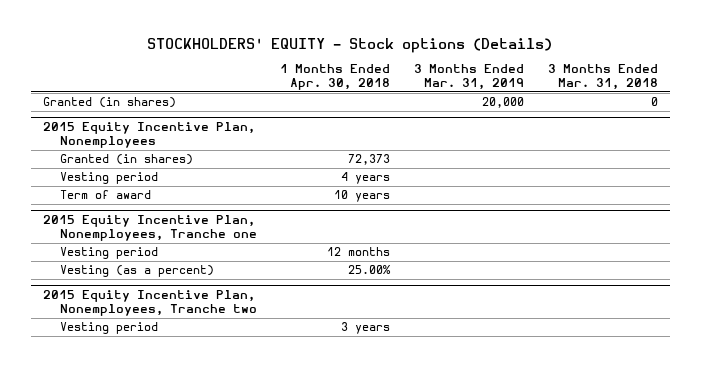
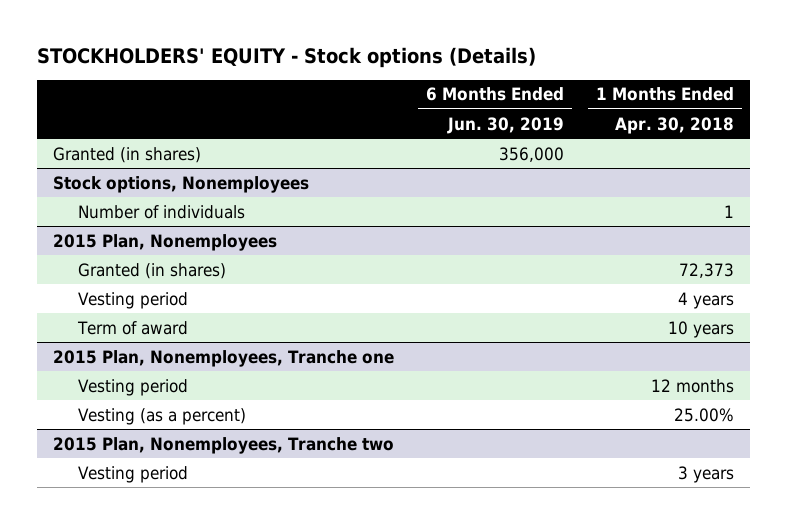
- | 1 Months Ended Apr. 30, 2018 | 3 Months Ended Mar. 31, 2019 | 3 Months Ended Mar. 31, 2018
+ | 6 Months Ended Jun. 30, 2019 | 1 Months Ended Apr. 30, 2018
- 2015 Equity Incentive Plan, Nonemployees
+ Stock options, Nonemployees
+ Number of individuals | | 1
+ 2015 Plan, Nonemployees
- 2015 Equity Incentive Plan, Nonemployees, Tranche one
+ 2015 Plan, Nonemployees, Tranche one
- 2015 Equity Incentive Plan, Nonemployees, Tranche two
+ 2015 Plan, Nonemployees, Tranche two

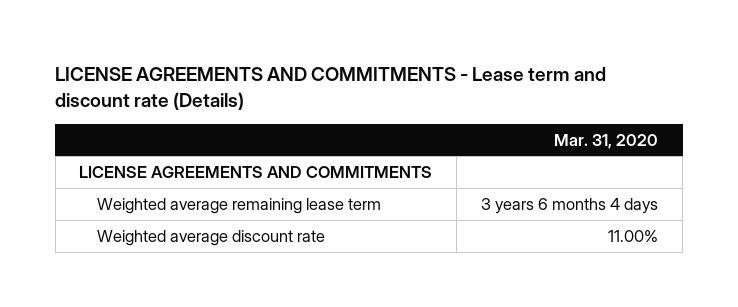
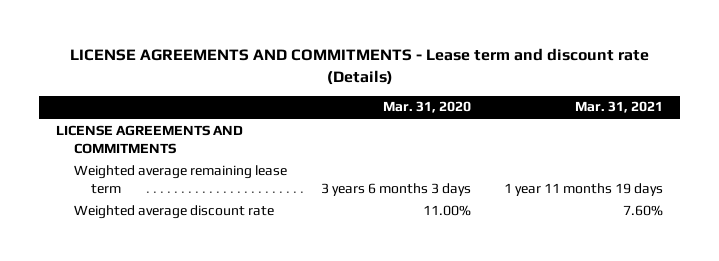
- | Mar. 31, 2020
+ | Mar. 31, 2020 | Mar. 31, 2021
- Weighted average remaining lease term | 3 years 6 months 4 days
+ Weighted average remaining lease term | 3 years 6 months 3 days | 1 year 11 months 19 days

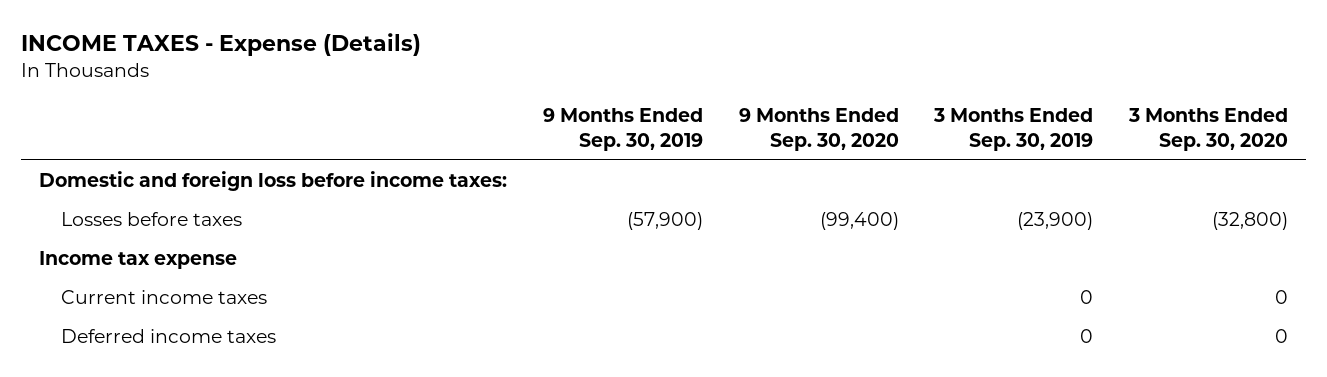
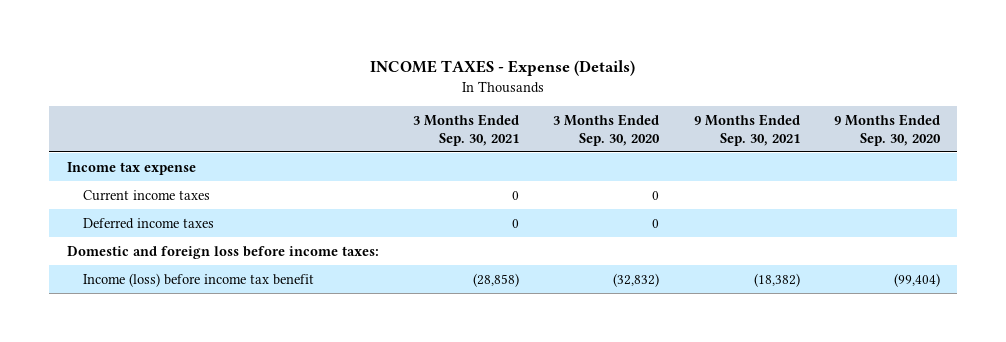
- | 9 Months Ended Sep. 30, 2019 | 9 Months Ended Sep. 30, 2020 | 3 Months Ended Sep. 30, 2019 | 3 Months Ended Sep. 30, 2020
+ | 3 Months Ended Sep. 30, 2021 | 3 Months Ended Sep. 30, 2020 | 9 Months Ended Sep. 30, 2021 | 9 Months Ended Sep. 30, 2020
- Losses before taxes | (57,900) | (99,400) | (23,900) | (32,800)
moved down: Domestic and foreign loss before income taxes:
+ Income (loss) before income tax benefit | (28,858) | (32,832) | (18,382) | (99,404)

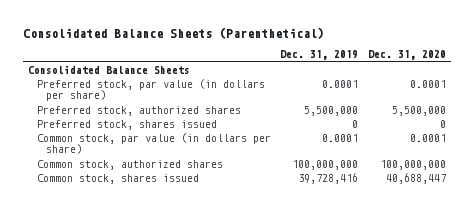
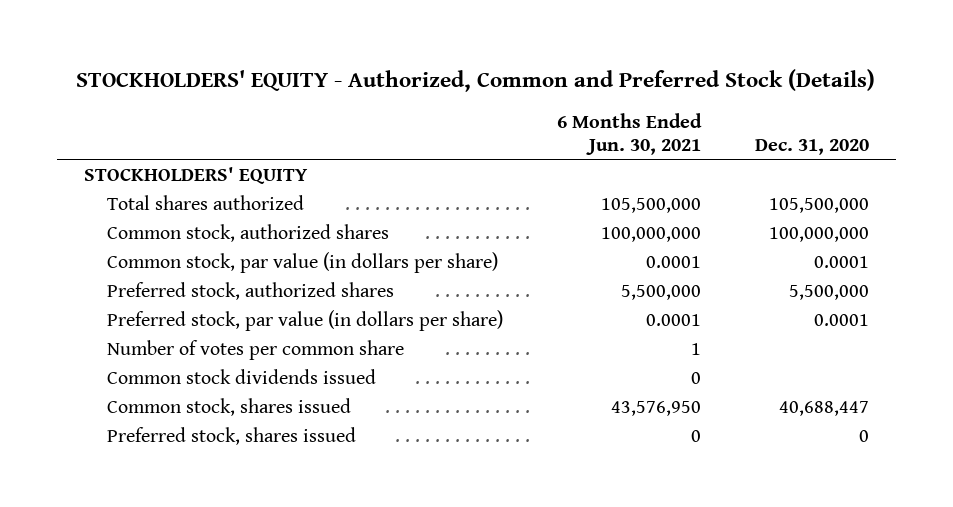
- Consolidated Balance Sheets (Parenthetical)
+ STOCKHOLDERS' EQUITY - Authorized, Common and Preferred Stock (Details)
- | Dec. 31, 2019 | Dec. 31, 2020
+ | 6 Months Ended Jun. 30, 2021 | Dec. 31, 2020
- Consolidated Balance Sheets
+ STOCKHOLDERS' EQUITY
+ Total shares authorized | 105,500,000 | 105,500,000
moved down: Common stock, par value (in dollars per share) | 0.0001 | 0.0001
moved down: Preferred stock, authorized shares | 5,500,000 | 5,500,000
moved down: Preferred stock, par value (in dollars per share) | 0.0001 | 0.0001
+ Number of votes per common share | 1 |
+ Common stock dividends issued | 0 |
moved down: Preferred stock, shares issued | 0 | 0

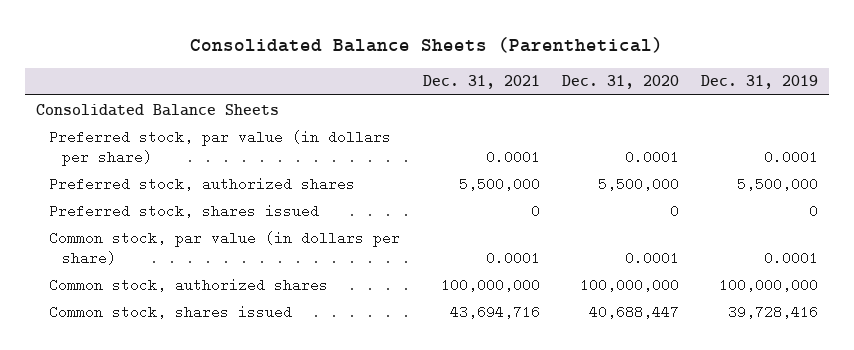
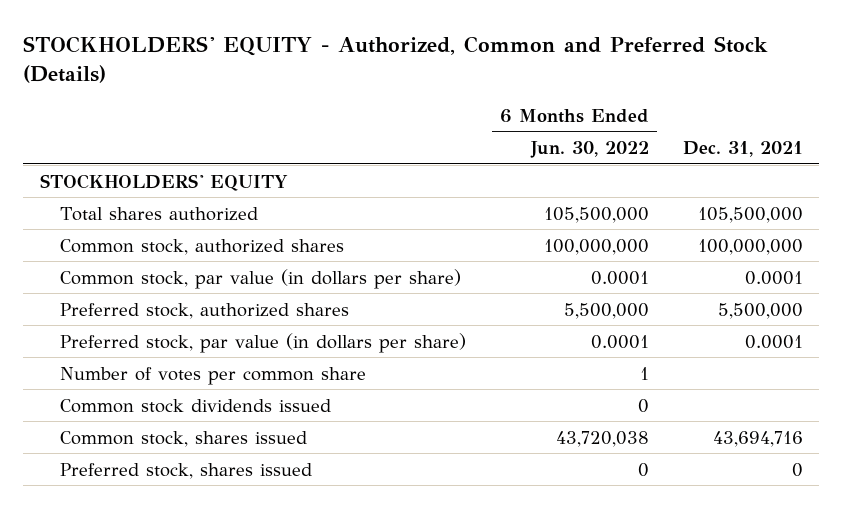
- Consolidated Balance Sheets (Parenthetical)
+ STOCKHOLDERS' EQUITY - Authorized, Common and Preferred Stock (Details)
- | Dec. 31, 2021 | Dec. 31, 2020 | Dec. 31, 2019
+ | 6 Months Ended Jun. 30, 2022 | Dec. 31, 2021
- Consolidated Balance Sheets
+ STOCKHOLDERS' EQUITY
+ Total shares authorized | 105,500,000 | 105,500,000
moved down: Common stock, par value (in dollars per share) | 0.0001 | 0.0001
moved down: Preferred stock, authorized shares | 5,500,000 | 5,500,000
moved down: Preferred stock, par value (in dollars per share) | 0.0001 | 0.0001
+ Number of votes per common share | 1 |
+ Common stock dividends issued | 0 |
moved down: Preferred stock, shares issued | 0 | 0

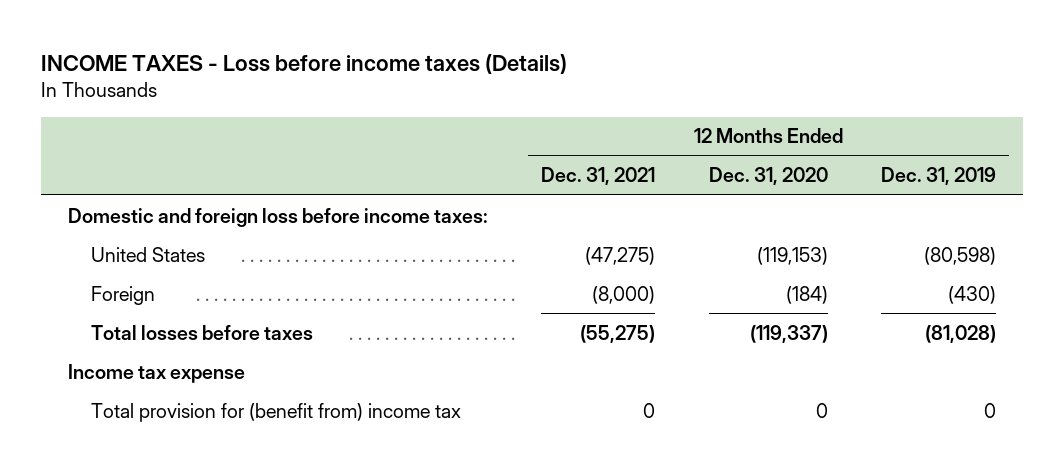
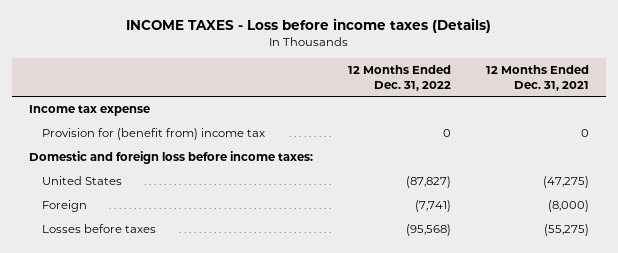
- | 12 Months Ended Dec. 31, 2021 | 12 Months Ended Dec. 31, 2020 | 12 Months Ended Dec. 31, 2019
+ | 12 Months Ended Dec. 31, 2022 | 12 Months Ended Dec. 31, 2021
moved up: Income tax expense
+ Provision for (benefit from) income tax | 0 | 0
- Total losses before taxes | (55,275) | (119,337) | (81,028)
- Total provision for (benefit from) income tax | 0 | 0 | 0
+ Losses before taxes | (95,568) | (55,275)

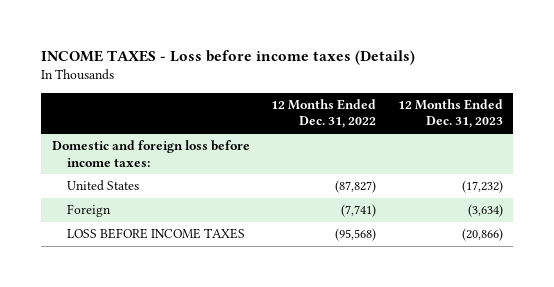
- | 12 Months Ended Dec. 31, 2022 | 12 Months Ended Dec. 31, 2021
+ | 12 Months Ended Dec. 31, 2022 | 12 Months Ended Dec. 31, 2023
- Income tax expense
- Provision for (benefit from) income tax | 0 | 0
- Losses before taxes | (95,568) | (55,275)
+ LOSS BEFORE INCOME TAXES | (95,568) | (20,866)

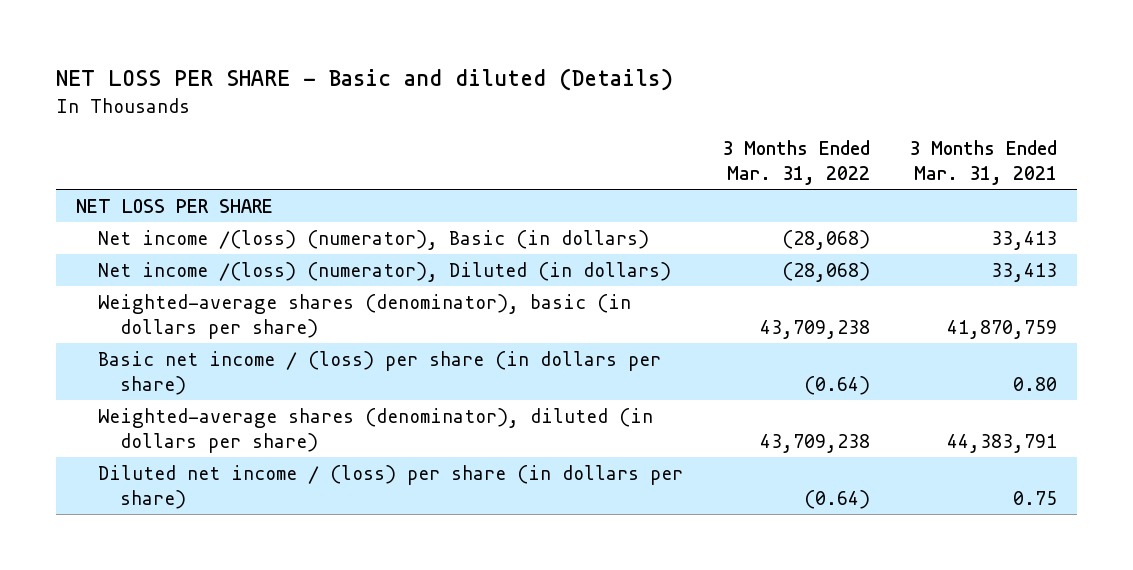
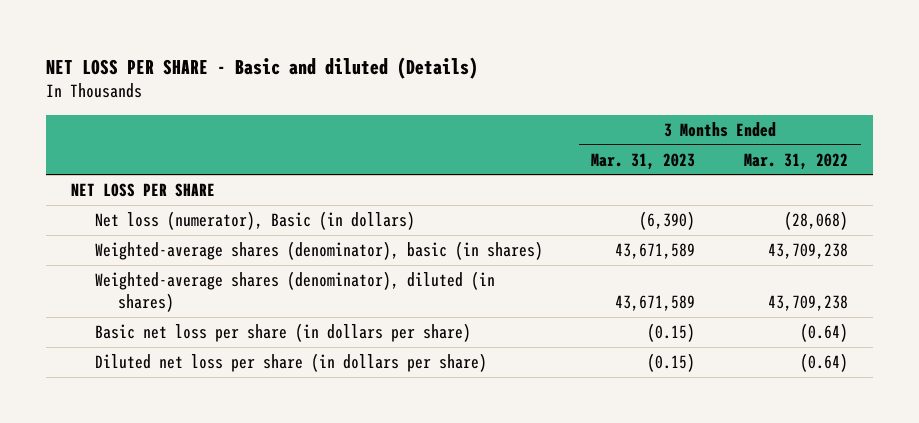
- | 3 Months Ended Mar. 31, 2022 | 3 Months Ended Mar. 31, 2021
+ | 3 Months Ended Mar. 31, 2023 | 3 Months Ended Mar. 31, 2022
- Net income /(loss) (numerator), Basic (in dollars) | (28,068) | 33,413
- Net income /(loss) (numerator), Diluted (in dollars) | (28,068) | 33,413
- Weighted-average shares (denominator), basic (in dollars per share) | 43,709,238 | 41,870,759
- Basic net income / (loss) per share (in dollars per share) | (0.64) | 0.80
- Weighted-average shares (denominator), diluted (in dollars per share) | 43,709,238 | 44,383,791
- Diluted net income / (loss) per share (in dollars per share) | (0.64) | 0.75
+ Net loss (numerator), Basic (in dollars) | (6,390) | (28,068)
+ Weighted-average shares (denominator), basic (in shares) | 43,671,589 | 43,709,238
+ Weighted-average shares (denominator), diluted (in shares) | 43,671,589 | 43,709,238
+ Basic net loss per share (in dollars per share) | (0.15) | (0.64)
+ Diluted net loss per share (in dollars per share) | (0.15) | (0.64)

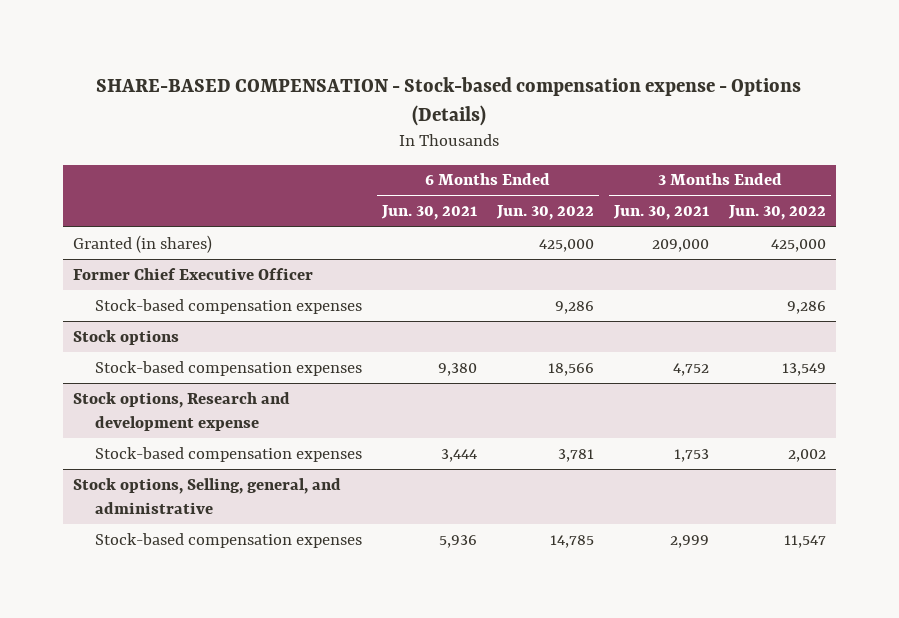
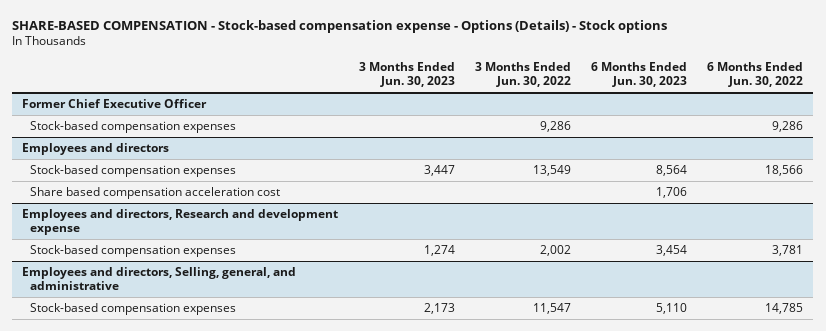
- SHARE-BASED COMPENSATION - Stock-based compensation expense - Options (Details)
+ SHARE-BASED COMPENSATION - Stock-based compensation expense - Options (Details) - Stock options
- | 6 Months Ended Jun. 30, 2021 | 6 Months Ended Jun. 30, 2022 | 3 Months Ended Jun. 30, 2021 | 3 Months Ended Jun. 30, 2022
+ | 3 Months Ended Jun. 30, 2023 | 3 Months Ended Jun. 30, 2022 | 6 Months Ended Jun. 30, 2023 | 6 Months Ended Jun. 30, 2022
- Granted (in shares) | | 425,000 | 209,000 | 425,000
- Stock options
+ Employees and directors
- Stock options, Research and development expense
+ Share based compensation acceleration cost | | | 1,706 |
+ Employees and directors, Research and development expense
- Stock options, Selling, general, and administrative
+ Employees and directors, Selling, general, and administrative

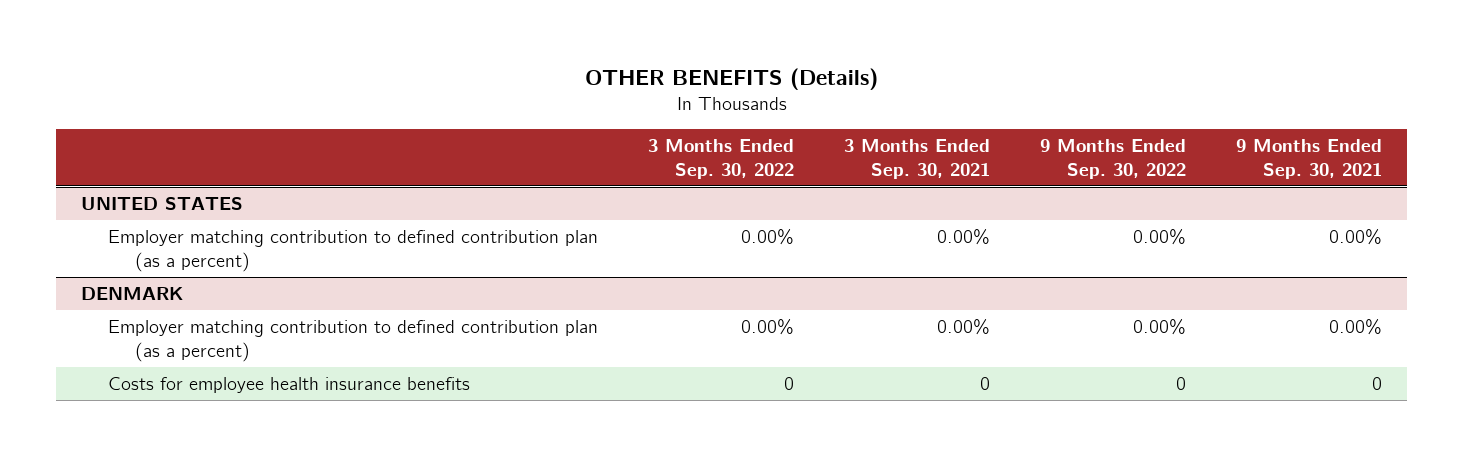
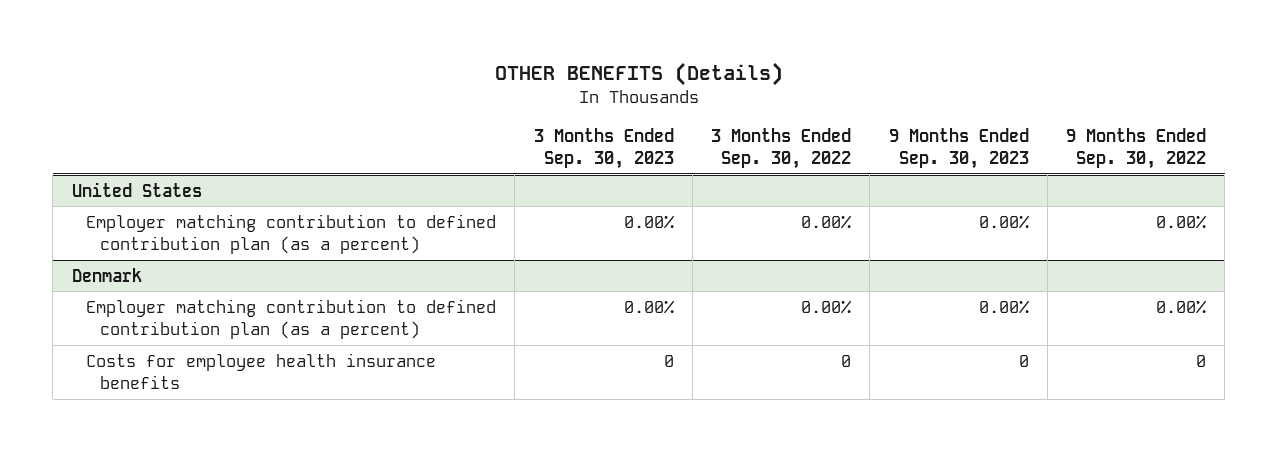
- | 3 Months Ended Sep. 30, 2022 | 3 Months Ended Sep. 30, 2021 | 9 Months Ended Sep. 30, 2022 | 9 Months Ended Sep. 30, 2021
+ | 3 Months Ended Sep. 30, 2023 | 3 Months Ended Sep. 30, 2022 | 9 Months Ended Sep. 30, 2023 | 9 Months Ended Sep. 30, 2022
- UNITED STATES
+ United States
- DENMARK
+ Denmark

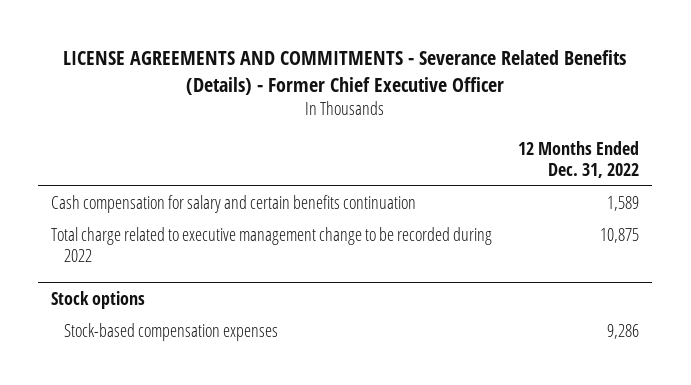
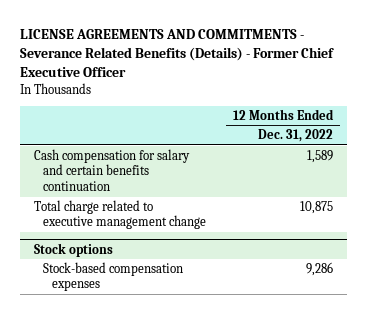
- Total charge related to executive management change to be recorded during 2022 | 10,875
+ Total charge related to executive management change | 10,875

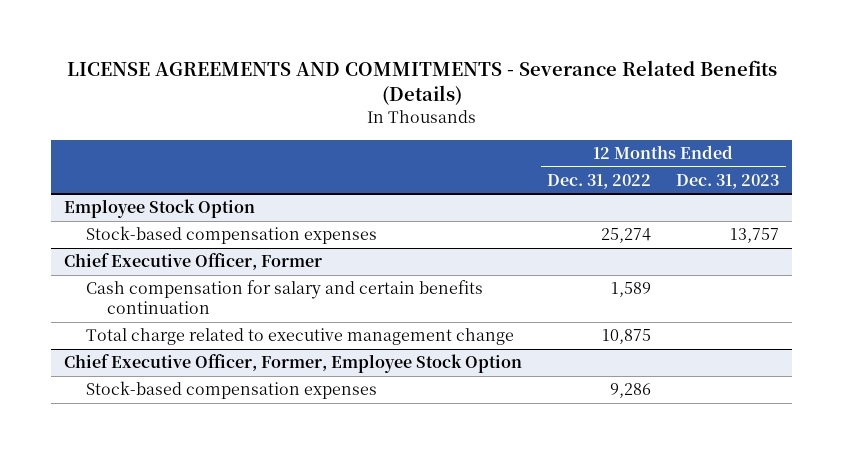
- LICENSE AGREEMENTS AND COMMITMENTS - Severance Related Benefits (Details) - Former Chief Executive Officer
+ LICENSE AGREEMENTS AND COMMITMENTS - Severance Related Benefits (Details)
- | 12 Months Ended Dec. 31, 2022
+ | 12 Months Ended Dec. 31, 2022 | 12 Months Ended Dec. 31, 2023
+ Employee Stock Option
+ Stock-based compensation expenses | 25,274 | 13,757
+ Chief Executive Officer, Former
- Stock options
+ Chief Executive Officer, Former, Employee Stock Option

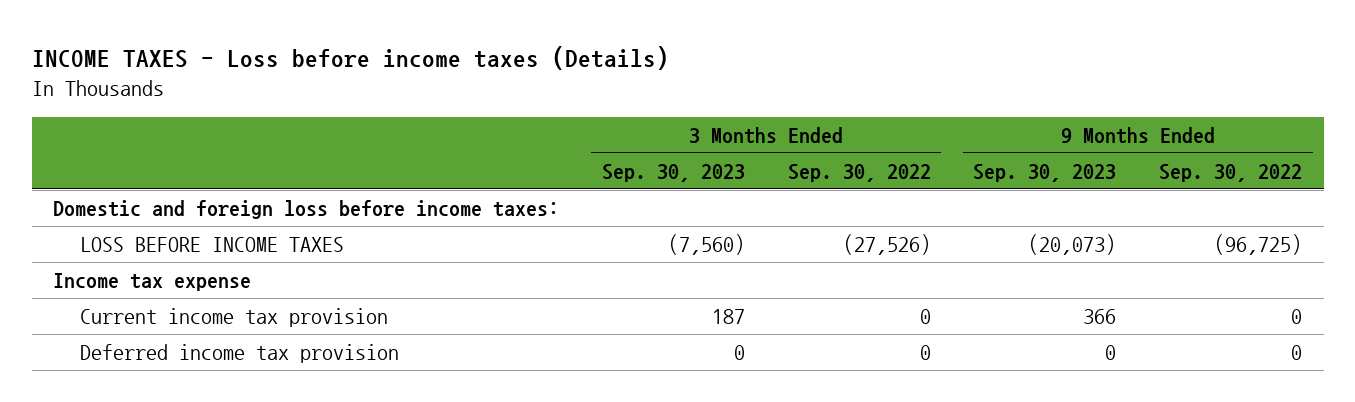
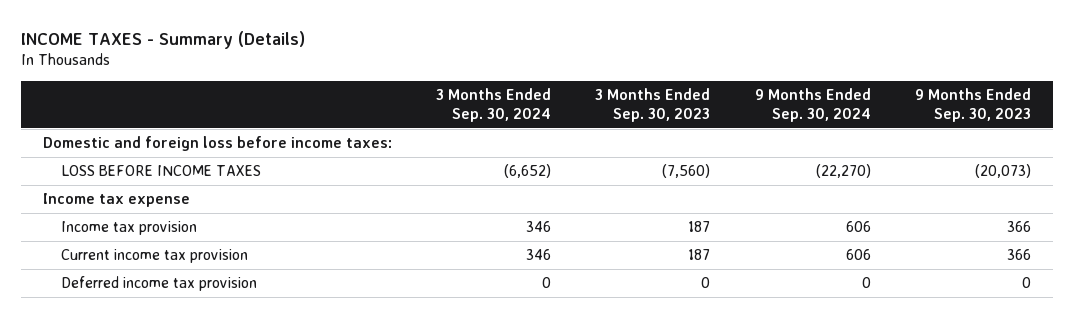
- INCOME TAXES - Loss before income taxes (Details)
+ INCOME TAXES - Summary (Details)
- | 3 Months Ended Sep. 30, 2023 | 3 Months Ended Sep. 30, 2022 | 9 Months Ended Sep. 30, 2023 | 9 Months Ended Sep. 30, 2022
+ | 3 Months Ended Sep. 30, 2024 | 3 Months Ended Sep. 30, 2023 | 9 Months Ended Sep. 30, 2024 | 9 Months Ended Sep. 30, 2023
+ Income tax provision | 346 | 187 | 606 | 366

